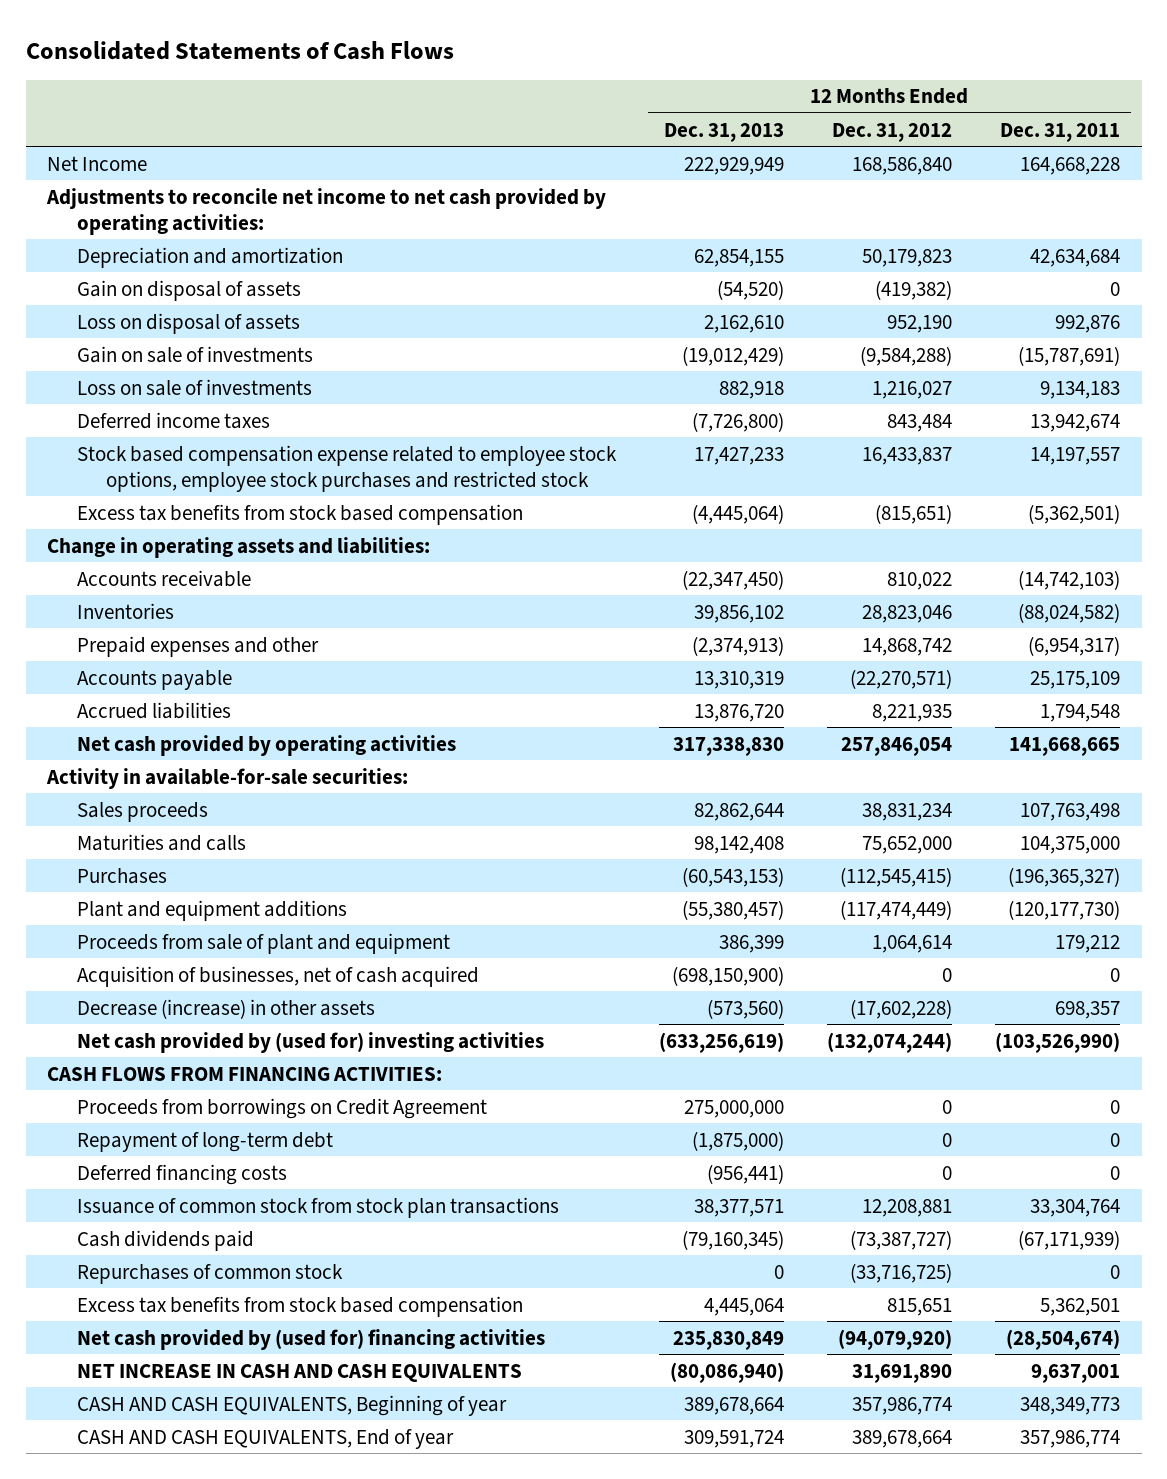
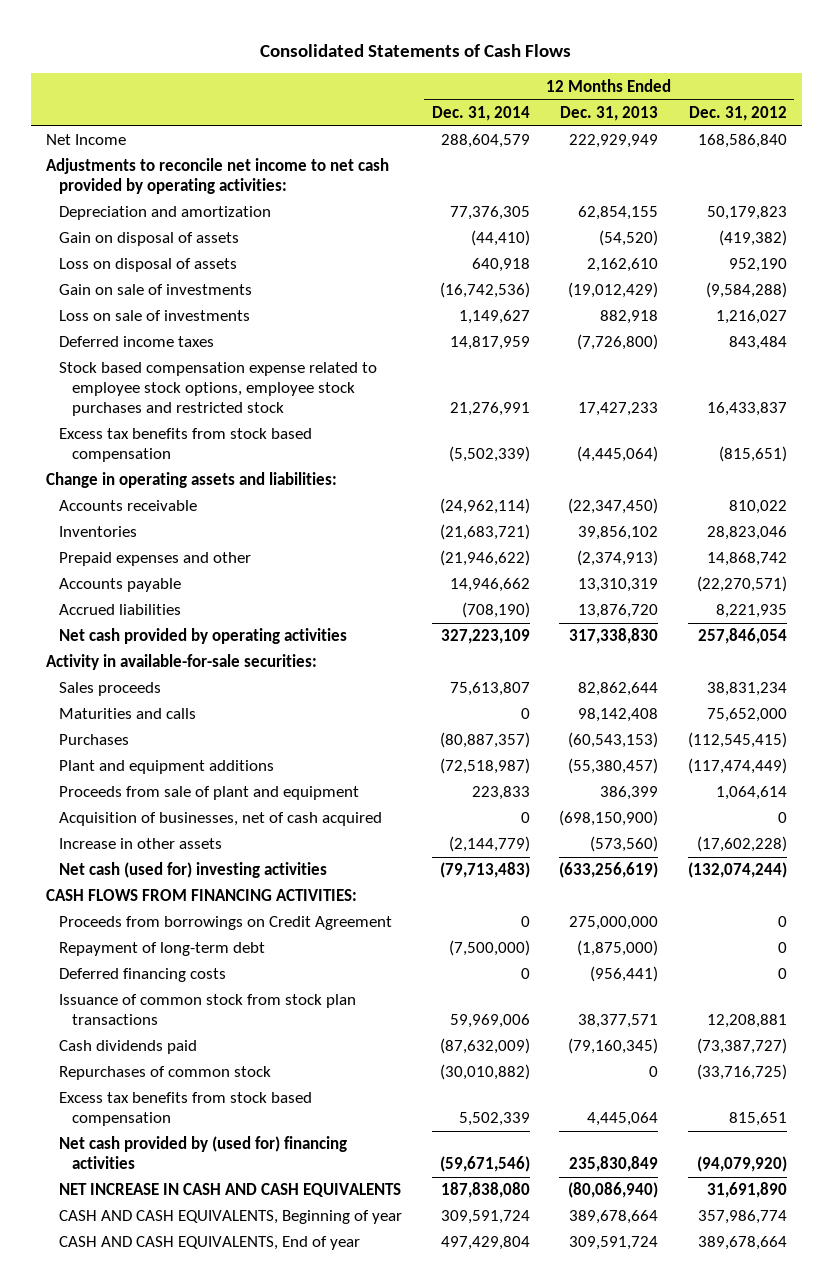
- | 12 Months Ended Dec. 31, 2013 | 12 Months Ended Dec. 31, 2012 | 12 Months Ended Dec. 31, 2011
+ | 12 Months Ended Dec. 31, 2014 | 12 Months Ended Dec. 31, 2013 | 12 Months Ended Dec. 31, 2012
- Decrease (increase) in other assets | (573,560) | (17,602,228) | 698,357
- Net cash provided by (used for) investing activities | (633,256,619) | (132,074,244) | (103,526,990)
+ Increase in other assets | (2,144,779) | (573,560) | (17,602,228)
+ Net cash (used for) investing activities | (79,713,483) | (633,256,619) | (132,074,244)

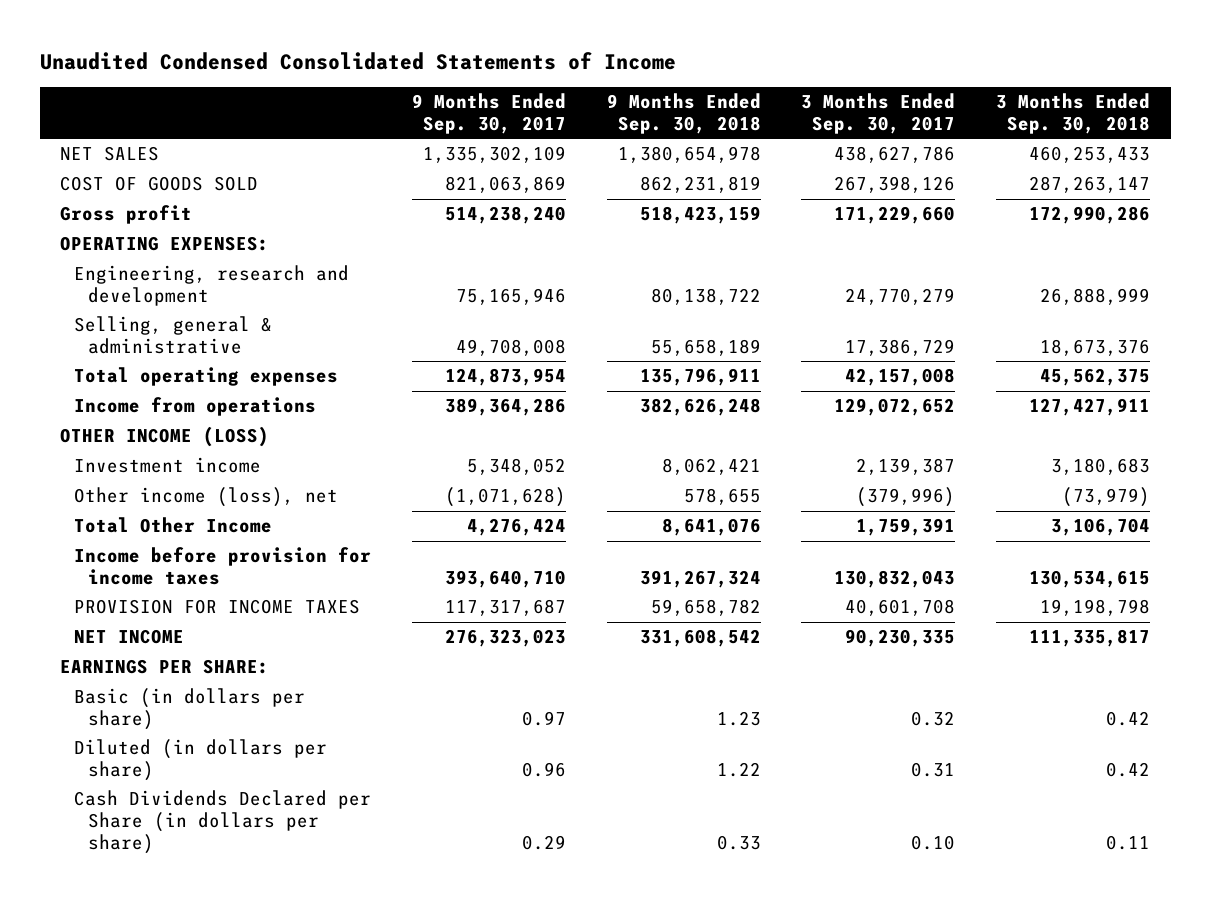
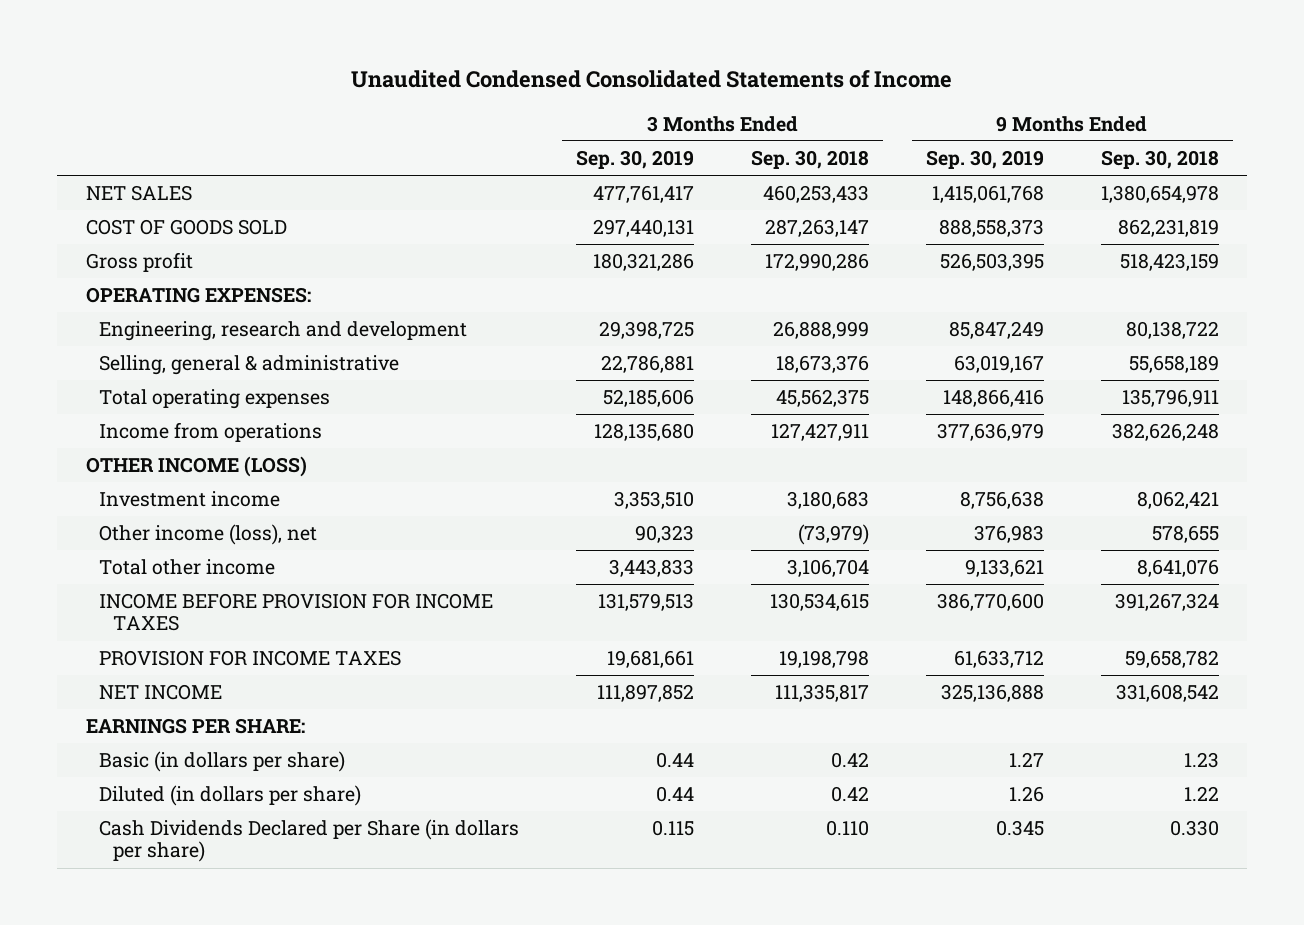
- | 9 Months Ended Sep. 30, 2017 | 9 Months Ended Sep. 30, 2018 | 3 Months Ended Sep. 30, 2017 | 3 Months Ended Sep. 30, 2018
+ | 3 Months Ended Sep. 30, 2019 | 3 Months Ended Sep. 30, 2018 | 9 Months Ended Sep. 30, 2019 | 9 Months Ended Sep. 30, 2018
- Total Other Income | 4,276,424 | 8,641,076 | 1,759,391 | 3,106,704
- Income before provision for income taxes | 393,640,710 | 391,267,324 | 130,832,043 | 130,534,615
+ Total other income | 3,443,833 | 3,106,704 | 9,133,621 | 8,641,076
+ INCOME BEFORE PROVISION FOR INCOME TAXES | 131,579,513 | 130,534,615 | 386,770,600 | 391,267,324
- Cash Dividends Declared per Share (in dollars per share) | 0.29 | 0.33 | 0.10 | 0.11
+ Cash Dividends Declared per Share (in dollars per share) | 0.115 | 0.110 | 0.345 | 0.330

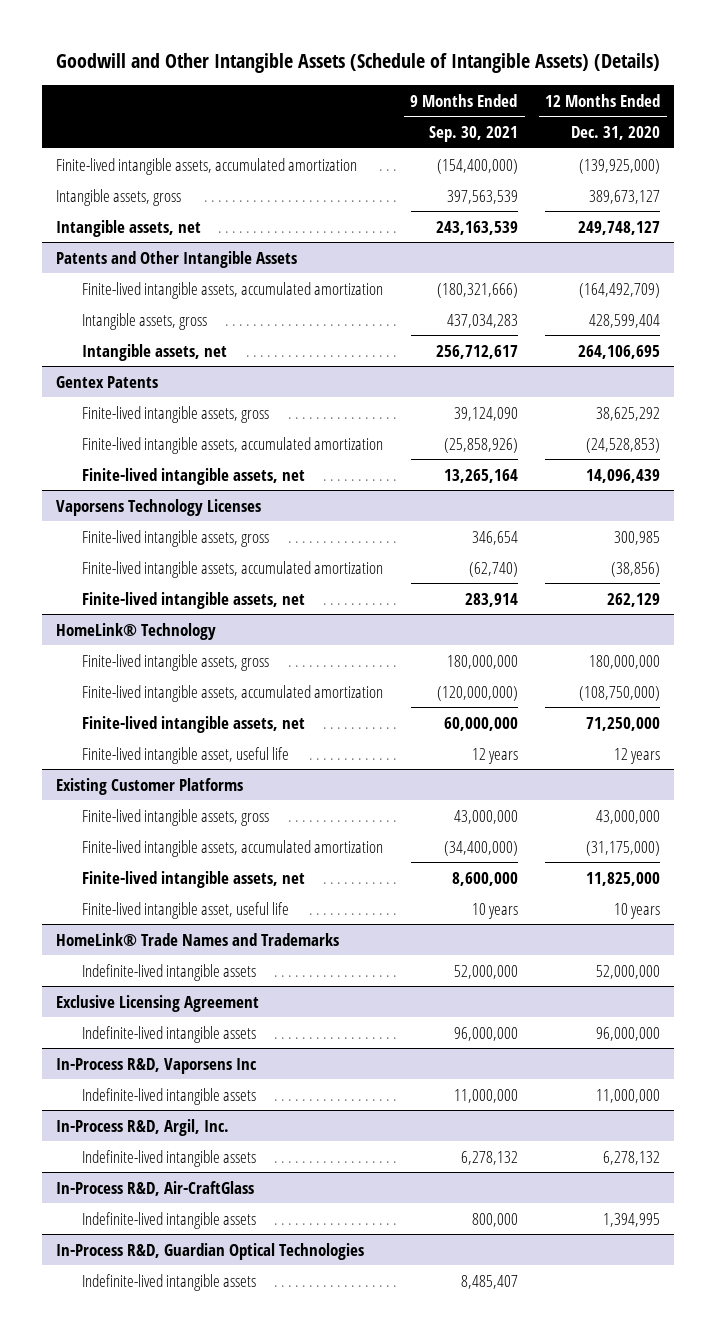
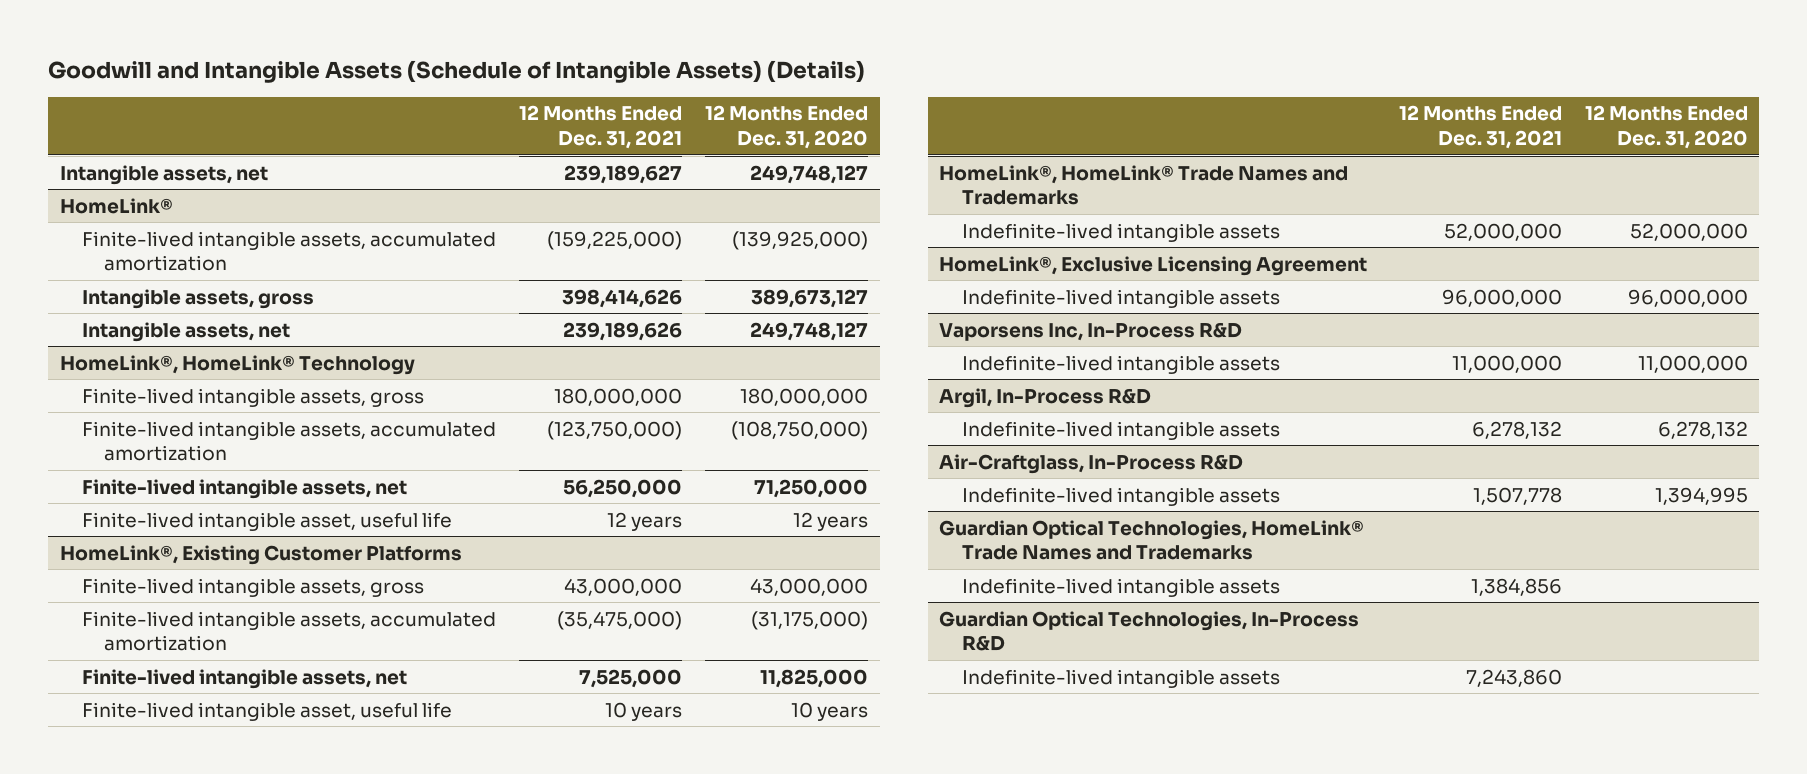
- Goodwill and Other Intangible Assets (Schedule of Intangible Assets) (Details)
+ Goodwill and Intangible Assets (Schedule of Intangible Assets) (Details)
- | 9 Months Ended Sep. 30, 2021 | 12 Months Ended Dec. 31, 2020
+ | 12 Months Ended Dec. 31, 2021 | 12 Months Ended Dec. 31, 2020
+ Intangible assets, net | 239,189,627 | 249,748,127
+ HomeLink®
- Patents and Other Intangible Assets
- Finite-lived intangible assets, accumulated amortization | (180,321,666) | (164,492,709)
- Intangible assets, gross | 437,034,283 | 428,599,404
- Intangible assets, net | 256,712,617 | 264,106,695
- Gentex Patents
- Finite-lived intangible assets, gross | 39,124,090 | 38,625,292
- Finite-lived intangible assets, accumulated amortization | (25,858,926) | (24,528,853)
- Finite-lived intangible assets, net | 13,265,164 | 14,096,439
- Vaporsens Technology Licenses
- Finite-lived intangible assets, gross | 346,654 | 300,985
- Finite-lived intangible assets, accumulated amortization | (62,740) | (38,856)
- Finite-lived intangible assets, net | 283,914 | 262,129
- HomeLink® Technology
+ HomeLink®, HomeLink® Technology
- Existing Customer Platforms
+ HomeLink®, Existing Customer Platforms
- HomeLink® Trade Names and Trademarks
+ HomeLink®, HomeLink® Trade Names and Trademarks
- Exclusive Licensing Agreement
+ HomeLink®, Exclusive Licensing Agreement
- In-Process R&D, Vaporsens Inc
+ Vaporsens Inc, In-Process R&D
- In-Process R&D, Argil, Inc.
+ Argil, In-Process R&D
- In-Process R&D, Air-CraftGlass
+ Air-Craftglass, In-Process R&D
- In-Process R&D, Guardian Optical Technologies
+ Guardian Optical Technologies, HomeLink® Trade Names and Trademarks
+ Guardian Optical Technologies, In-Process R&D
+ Indefinite-lived intangible assets | 7,243,860 |

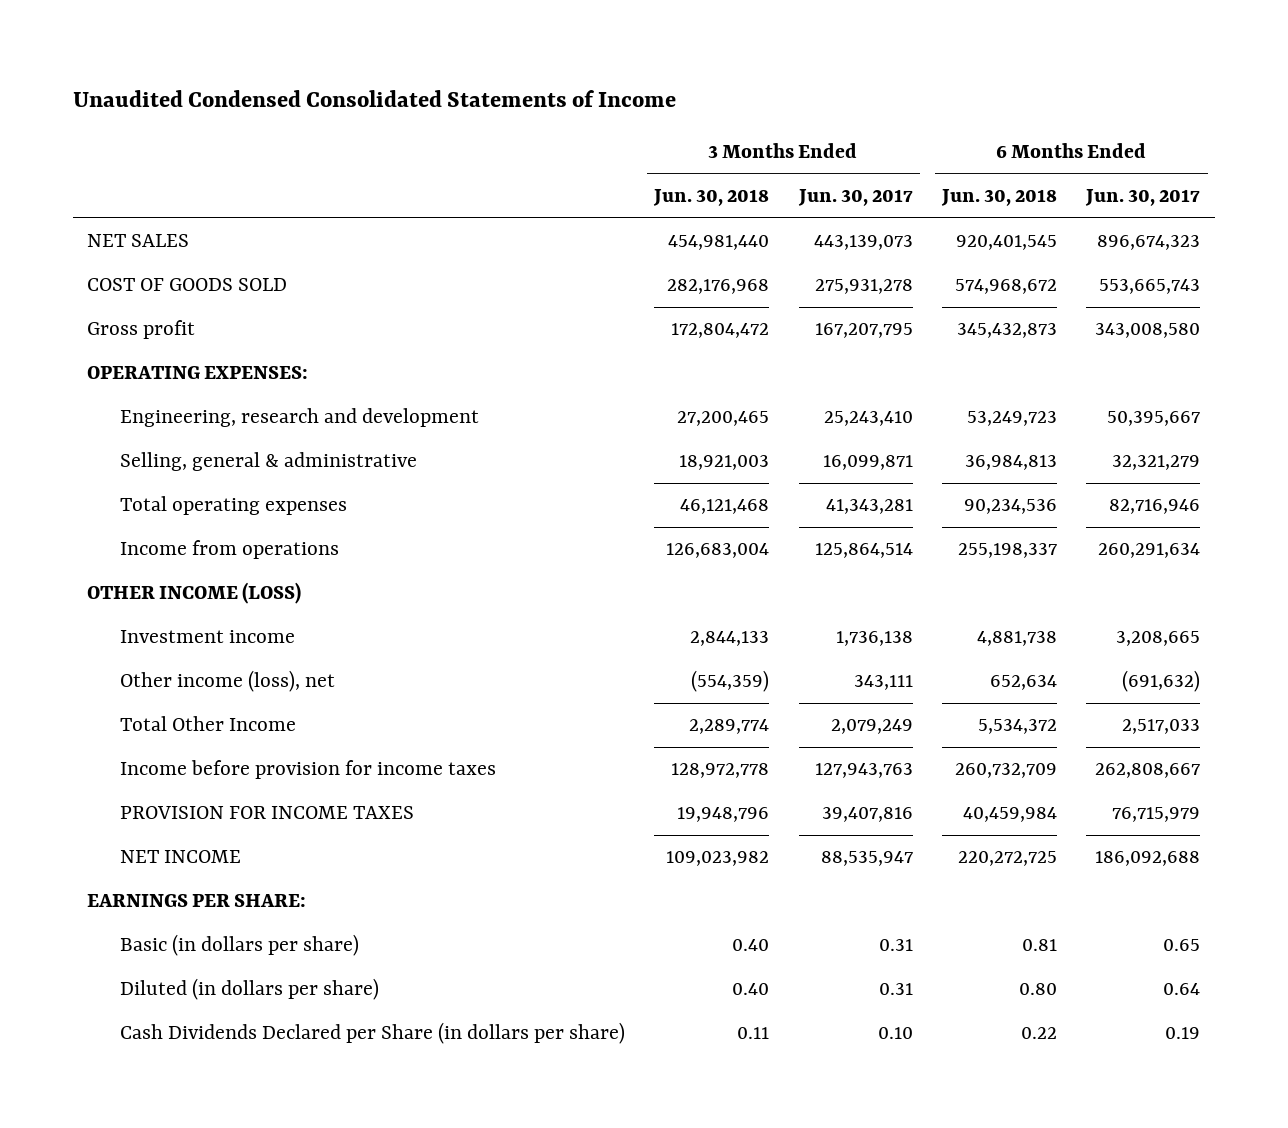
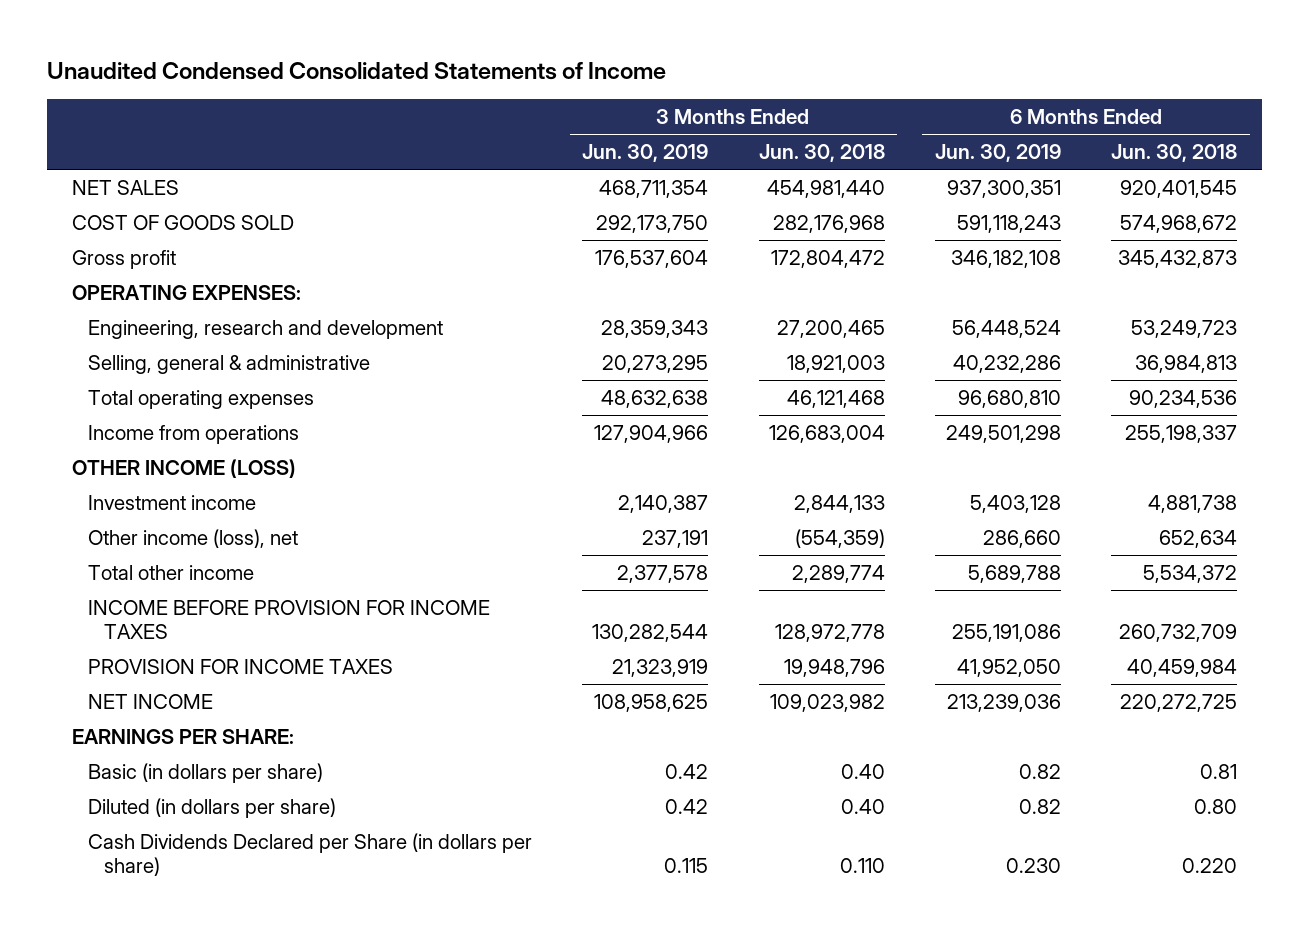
- | 3 Months Ended Jun. 30, 2018 | 3 Months Ended Jun. 30, 2017 | 6 Months Ended Jun. 30, 2018 | 6 Months Ended Jun. 30, 2017
+ | 3 Months Ended Jun. 30, 2019 | 3 Months Ended Jun. 30, 2018 | 6 Months Ended Jun. 30, 2019 | 6 Months Ended Jun. 30, 2018
- Total Other Income | 2,289,774 | 2,079,249 | 5,534,372 | 2,517,033
- Income before provision for income taxes | 128,972,778 | 127,943,763 | 260,732,709 | 262,808,667
+ Total other income | 2,377,578 | 2,289,774 | 5,689,788 | 5,534,372
+ INCOME BEFORE PROVISION FOR INCOME TAXES | 130,282,544 | 128,972,778 | 255,191,086 | 260,732,709
- Cash Dividends Declared per Share (in dollars per share) | 0.11 | 0.10 | 0.22 | 0.19
+ Cash Dividends Declared per Share (in dollars per share) | 0.115 | 0.110 | 0.230 | 0.220

